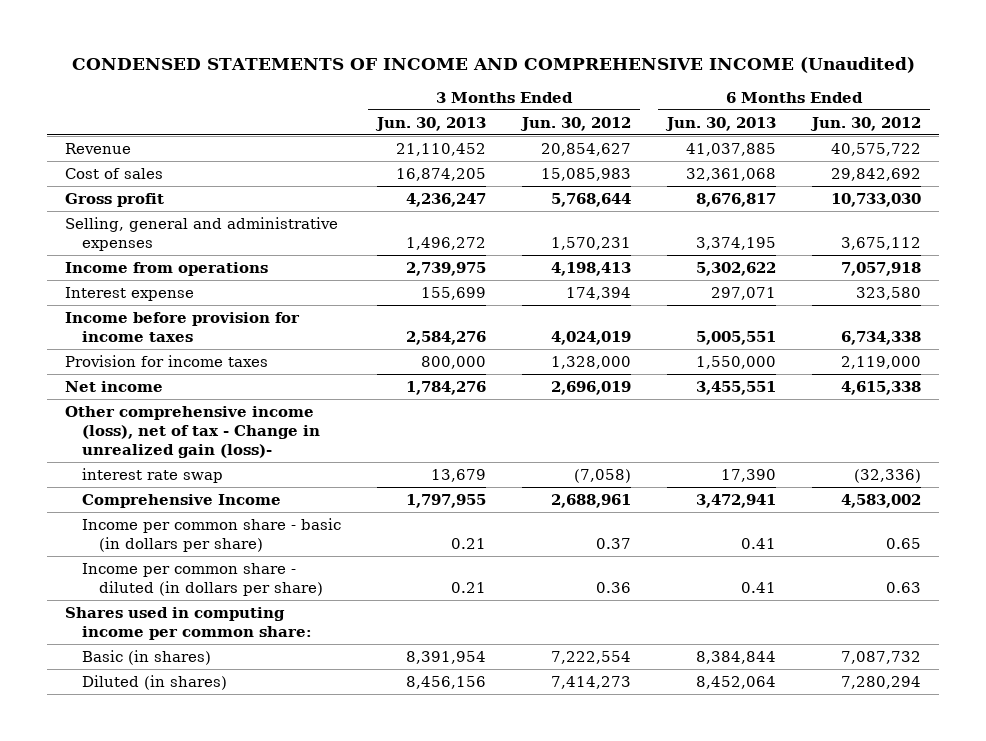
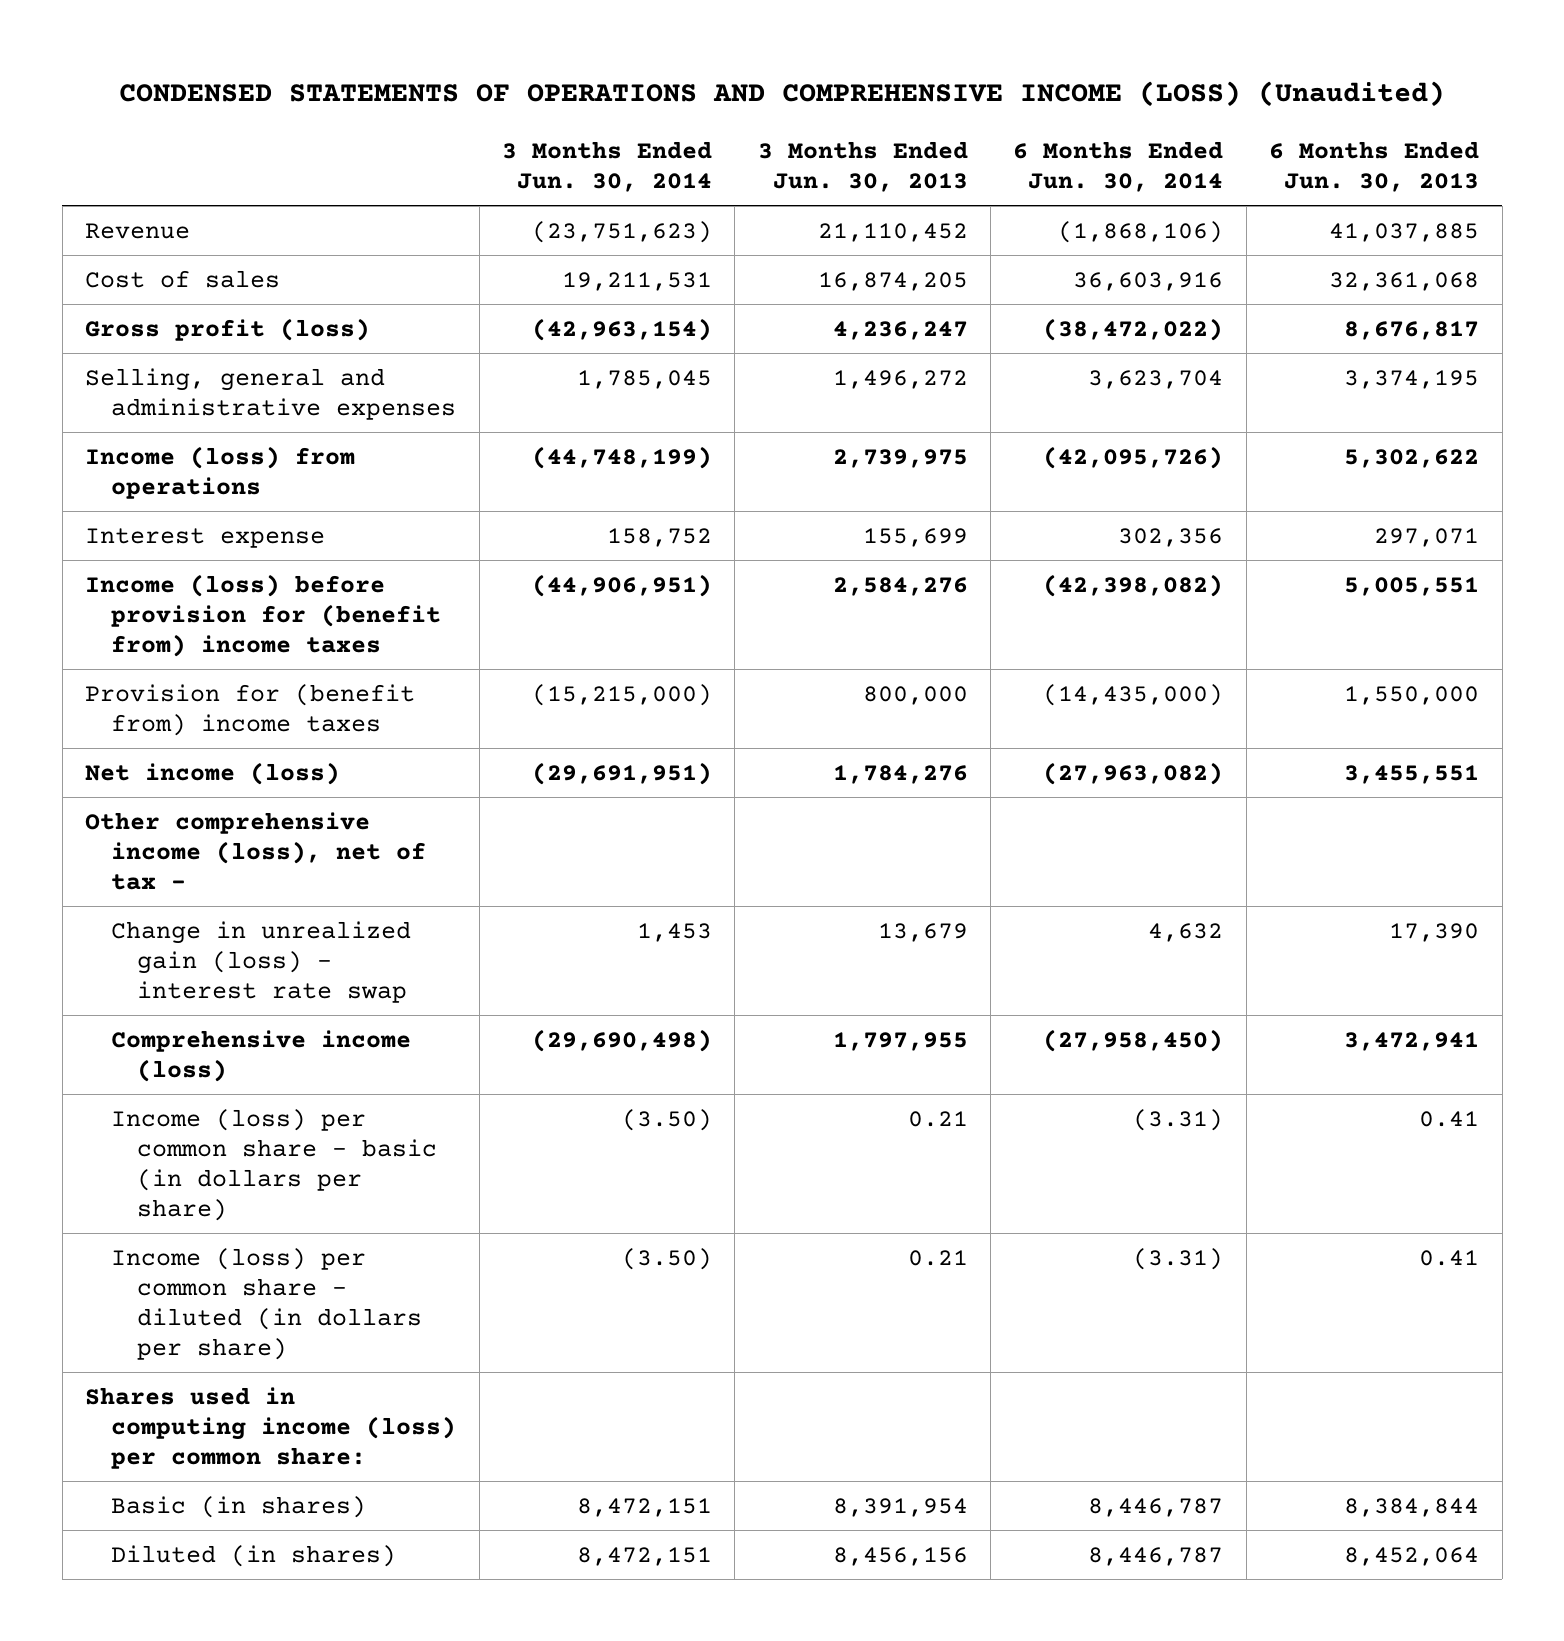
- CONDENSED STATEMENTS OF INCOME AND COMPREHENSIVE INCOME (Unaudited)
+ CONDENSED STATEMENTS OF OPERATIONS AND COMPREHENSIVE INCOME (LOSS) (Unaudited)
- | 3 Months Ended Jun. 30, 2013 | 3 Months Ended Jun. 30, 2012 | 6 Months Ended Jun. 30, 2013 | 6 Months Ended Jun. 30, 2012
+ | 3 Months Ended Jun. 30, 2014 | 3 Months Ended Jun. 30, 2013 | 6 Months Ended Jun. 30, 2014 | 6 Months Ended Jun. 30, 2013
- Gross profit | 4,236,247 | 5,768,644 | 8,676,817 | 10,733,030
+ Gross profit (loss) | (42,963,154) | 4,236,247 | (38,472,022) | 8,676,817
- Income from operations | 2,739,975 | 4,198,413 | 5,302,622 | 7,057,918
+ Income (loss) from operations | (44,748,199) | 2,739,975 | (42,095,726) | 5,302,622
- Income before provision for income taxes | 2,584,276 | 4,024,019 | 5,005,551 | 6,734,338
- Provision for income taxes | 800,000 | 1,328,000 | 1,550,000 | 2,119,000
- Net income | 1,784,276 | 2,696,019 | 3,455,551 | 4,615,338
- Other comprehensive income (loss), net of tax - Change in unrealized gain (loss)-
- interest rate swap | 13,679 | (7,058) | 17,390 | (32,336)
- Comprehensive Income | 1,797,955 | 2,688,961 | 3,472,941 | 4,583,002
- Income per common share - basic (in dollars per share) | 0.21 | 0.37 | 0.41 | 0.65
- Income per common share - diluted (in dollars per share) | 0.21 | 0.36 | 0.41 | 0.63
- Shares used in computing income per common share:
+ Income (loss) before provision for (benefit from) income taxes | (44,906,951) | 2,584,276 | (42,398,082) | 5,005,551
+ Provision for (benefit from) income taxes | (15,215,000) | 800,000 | (14,435,000) | 1,550,000
+ Net income (loss) | (29,691,951) | 1,784,276 | (27,963,082) | 3,455,551
+ Other comprehensive income (loss), net of tax -
+ Change in unrealized gain (loss) - interest rate swap | 1,453 | 13,679 | 4,632 | 17,390
+ Comprehensive income (loss) | (29,690,498) | 1,797,955 | (27,958,450) | 3,472,941
+ Income (loss) per common share - basic (in dollars per share) | (3.50) | 0.21 | (3.31) | 0.41
+ Income (loss) per common share - diluted (in dollars per share) | (3.50) | 0.21 | (3.31) | 0.41
+ Shares used in computing income (loss) per common share:

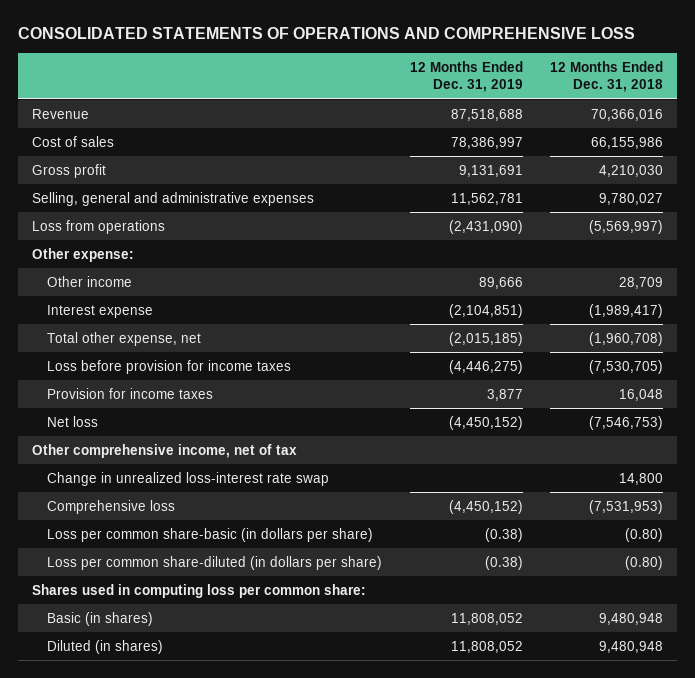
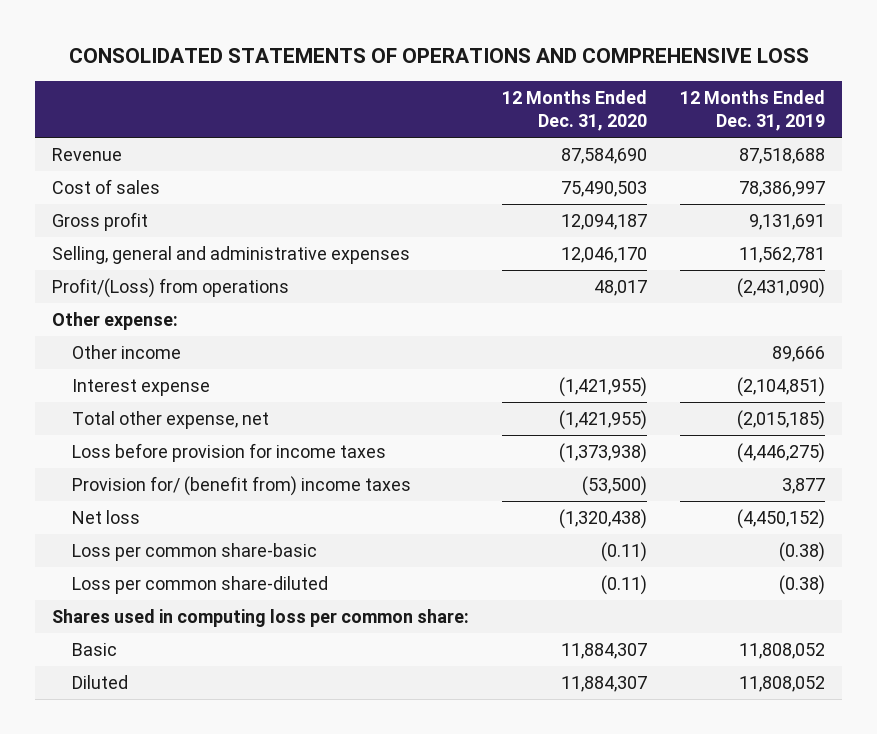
- | 12 Months Ended Dec. 31, 2019 | 12 Months Ended Dec. 31, 2018
+ | 12 Months Ended Dec. 31, 2020 | 12 Months Ended Dec. 31, 2019
- Loss from operations | (2,431,090) | (5,569,997)
+ Profit/(Loss) from operations | 48,017 | (2,431,090)
- Provision for income taxes | 3,877 | 16,048
+ Provision for/ (benefit from) income taxes | (53,500) | 3,877
- Other comprehensive income, net of tax
- Change in unrealized loss-interest rate swap | | 14,800
- Comprehensive loss | (4,450,152) | (7,531,953)
- Loss per common share-basic (in dollars per share) | (0.38) | (0.80)
- Loss per common share-diluted (in dollars per share) | (0.38) | (0.80)
+ Loss per common share-basic | (0.11) | (0.38)
+ Loss per common share-diluted | (0.11) | (0.38)
- Basic (in shares) | 11,808,052 | 9,480,948
- Diluted (in shares) | 11,808,052 | 9,480,948
+ Basic | 11,884,307 | 11,808,052
+ Diluted | 11,884,307 | 11,808,052

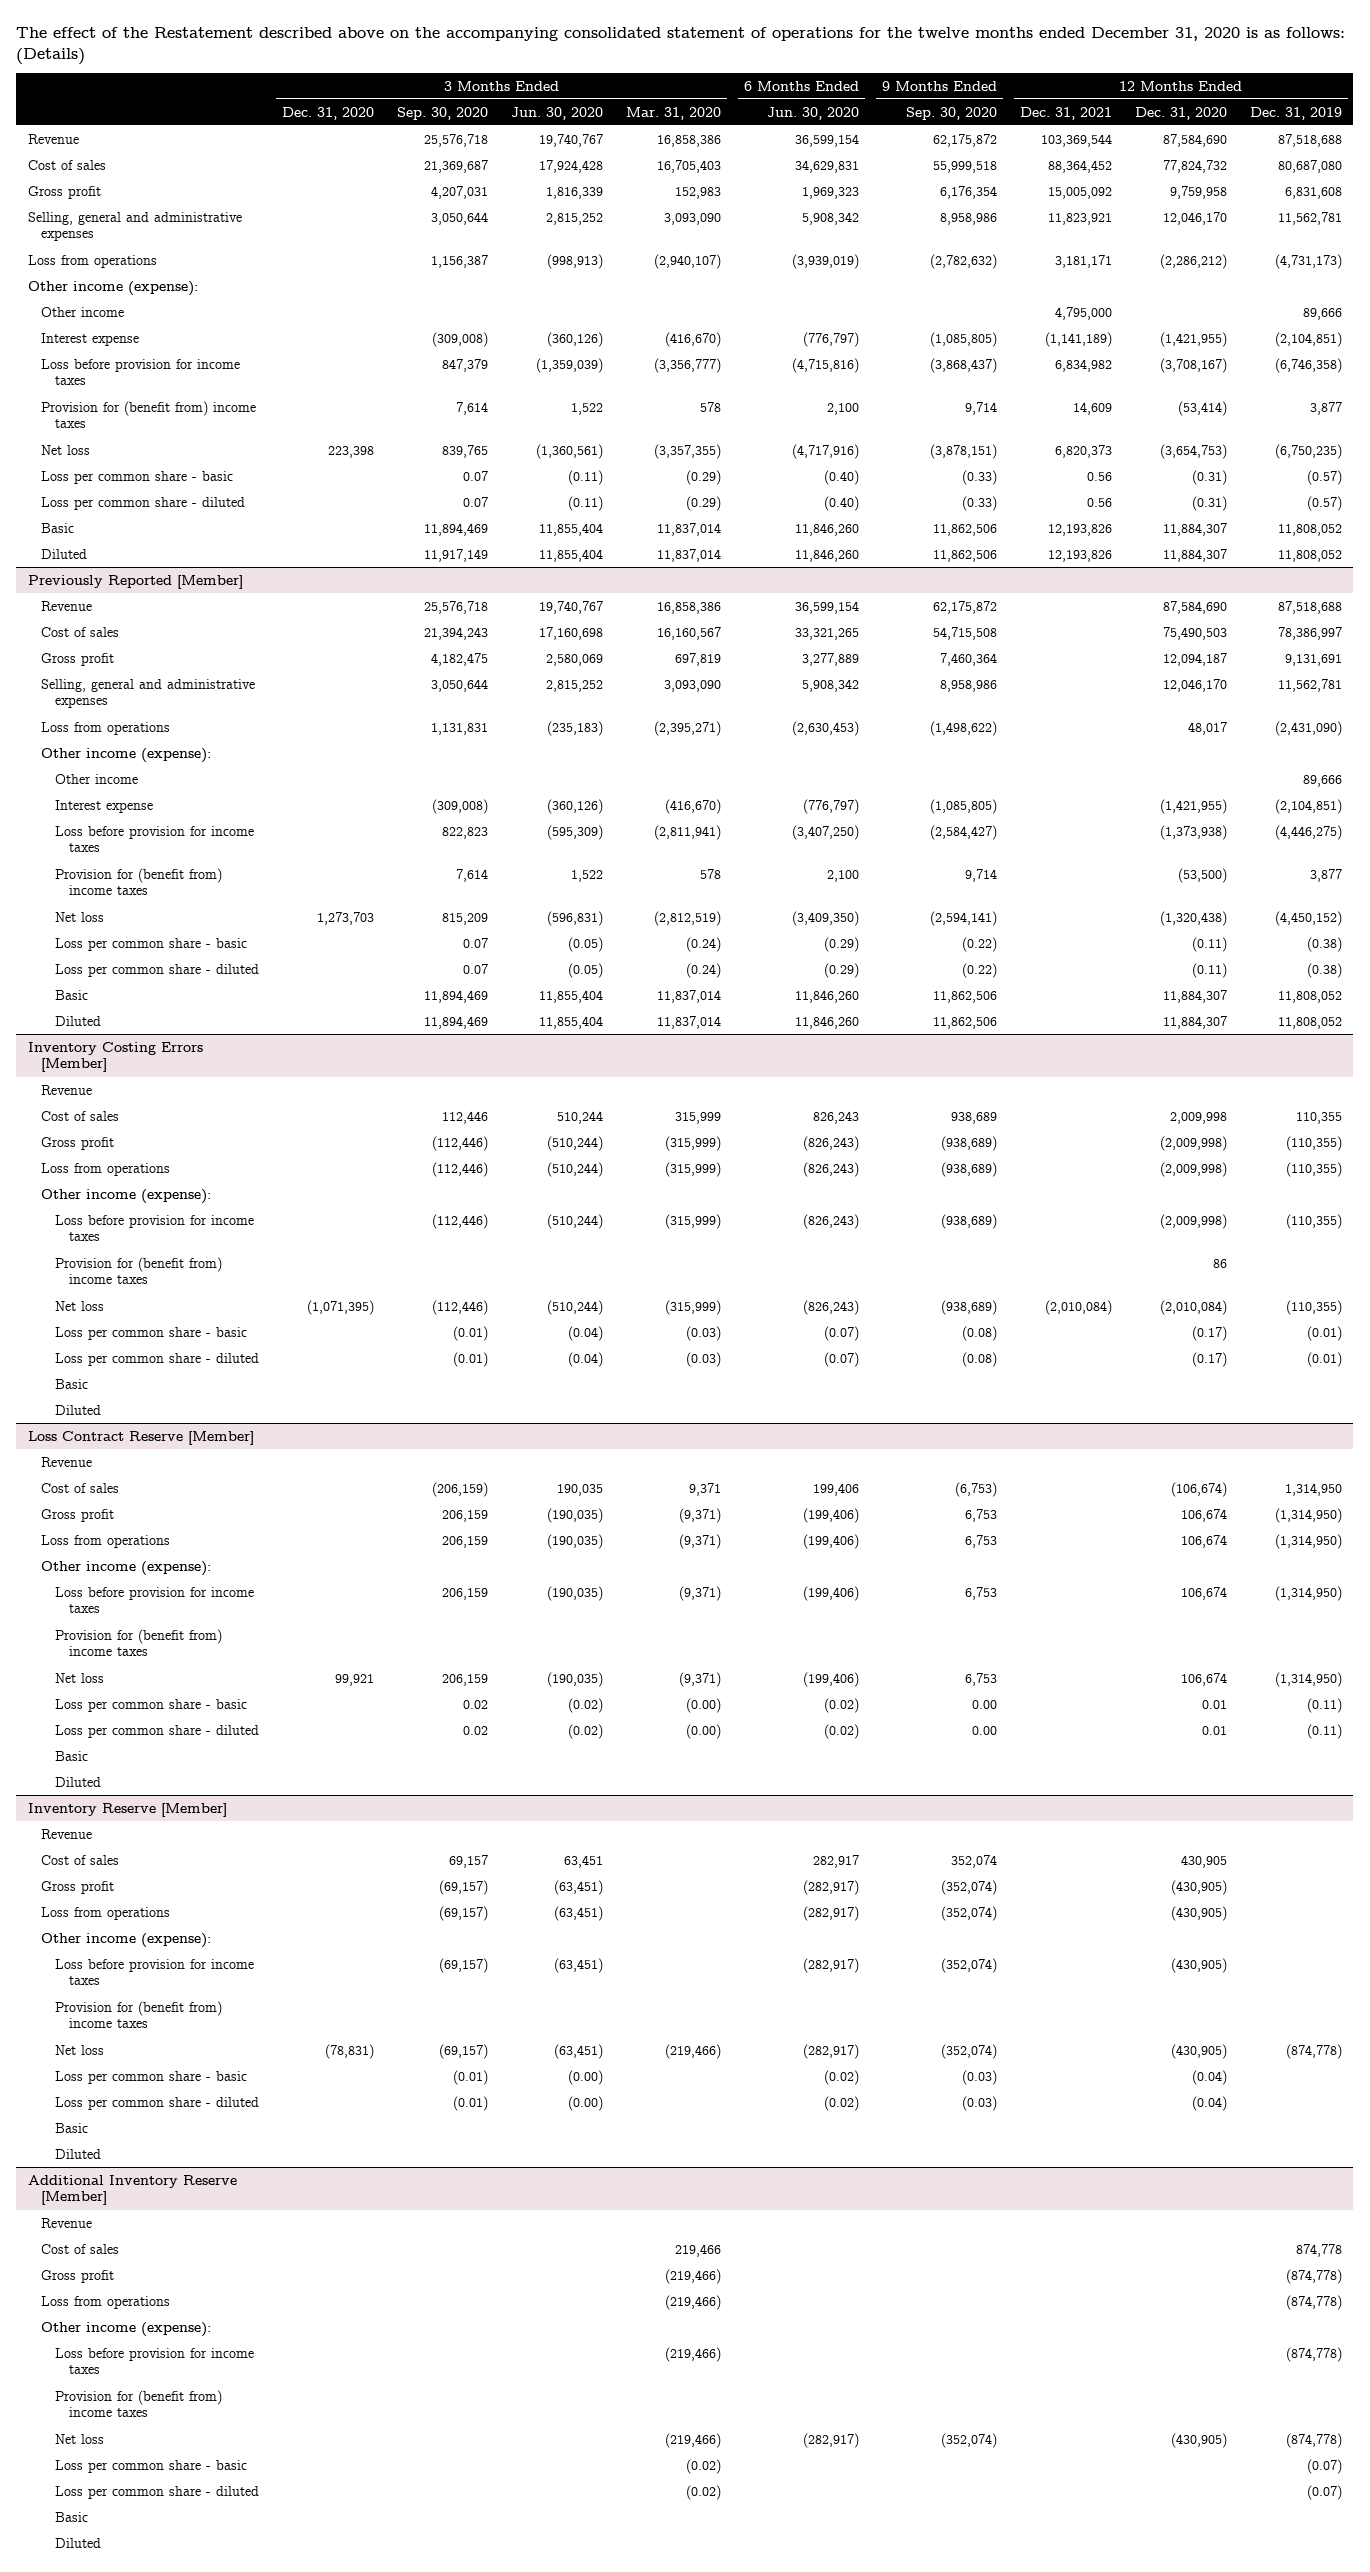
- CONSOLIDATED STATEMENTS OF OPERATIONS AND COMPREHENSIVE LOSS
+ The effect of the Restatement described above on the accompanying consolidated statement of operations for the twelve months ended December 31, 2020 is as follows: (Details)
- | 12 Months Ended Dec. 31, 2020 | 12 Months Ended Dec. 31, 2019
+ | 3 Months Ended Dec. 31, 2020 | 3 Months Ended Sep. 30, 2020 | 3 Months Ended Jun. 30, 2020 | 3 Months Ended Mar. 31, 2020 | 6 Months Ended Jun. 30, 2020 | 9 Months Ended Sep. 30, 2020 | 12 Months Ended Dec. 31, 2021 | 12 Months Ended Dec. 31, 2020 | 12 Months Ended Dec. 31, 2019
+ Cost of sales | | 21,369,687 | 17,924,428 | 16,705,403 | 34,629,831 | 55,999,518 | 88,364,452 | 77,824,732 | 80,687,080
+ Gross profit | | 4,207,031 | 1,816,339 | 152,983 | 1,969,323 | 6,176,354 | 15,005,092 | 9,759,958 | 6,831,608
+ Selling, general and administrative expenses | | 3,050,644 | 2,815,252 | 3,093,090 | 5,908,342 | 8,958,986 | 11,823,921 | 12,046,170 | 11,562,781
+ Loss from operations | | 1,156,387 | (998,913) | (2,940,107) | (3,939,019) | (2,782,632) | 3,181,171 | (2,286,212) | (4,731,173)
+ Other income (expense):
+ Other income | | | | | | | 4,795,000 | | 89,666
+ Interest expense | | (309,008) | (360,126) | (416,670) | (776,797) | (1,085,805) | (1,141,189) | (1,421,955) | (2,104,851)
+ Loss before provision for income taxes | | 847,379 | (1,359,039) | (3,356,777) | (4,715,816) | (3,868,437) | 6,834,982 | (3,708,167) | (6,746,358)
+ Provision for (benefit from) income taxes | | 7,614 | 1,522 | 578 | 2,100 | 9,714 | 14,609 | (53,414) | 3,877
+ Net loss | 223,398 | 839,765 | (1,360,561) | (3,357,355) | (4,717,916) | (3,878,151) | 6,820,373 | (3,654,753) | (6,750,235)
+ Loss per common share - basic | | 0.07 | (0.11) | (0.29) | (0.40) | (0.33) | 0.56 | (0.31) | (0.57)
+ Loss per common share - diluted | | 0.07 | (0.11) | (0.29) | (0.40) | (0.33) | 0.56 | (0.31) | (0.57)
+ Basic | | 11,894,469 | 11,855,404 | 11,837,014 | 11,846,260 | 11,862,506 | 12,193,826 | 11,884,307 | 11,808,052
+ Diluted | | 11,917,149 | 11,855,404 | 11,837,014 | 11,846,260 | 11,862,506 | 12,193,826 | 11,884,307 | 11,808,052
+ Previously Reported [Member]
+ Revenue | | 25,576,718 | 19,740,767 | 16,858,386 | 36,599,154 | 62,175,872 | | 87,584,690 | 87,518,688
- Profit/(Loss) from operations | 48,017 | (2,431,090)
- Other expense:
+ Loss from operations | | 1,131,831 | (235,183) | (2,395,271) | (2,630,453) | (1,498,622) | | 48,017 | (2,431,090)
+ Other income (expense):
- Total other expense, net | (1,421,955) | (2,015,185)
- Provision for/ (benefit from) income taxes | (53,500) | 3,877
+ Provision for (benefit from) income taxes | | 7,614 | 1,522 | 578 | 2,100 | 9,714 | | (53,500) | 3,877
- Loss per common share-basic | (0.11) | (0.38)
- Loss per common share-diluted | (0.11) | (0.38)
- Shares used in computing loss per common share:
+ Loss per common share - basic | | 0.07 | (0.05) | (0.24) | (0.29) | (0.22) | | (0.11) | (0.38)
+ Loss per common share - diluted | | 0.07 | (0.05) | (0.24) | (0.29) | (0.22) | | (0.11) | (0.38)
+ Inventory Costing Errors [Member]
+ Revenue
+ Cost of sales | | 112,446 | 510,244 | 315,999 | 826,243 | 938,689 | | 2,009,998 | 110,355
+ Gross profit | | (112,446) | (510,244) | (315,999) | (826,243) | (938,689) | | (2,009,998) | (110,355)
+ Loss from operations | | (112,446) | (510,244) | (315,999) | (826,243) | (938,689) | | (2,009,998) | (110,355)
+ Other income (expense):
+ Loss before provision for income taxes | | (112,446) | (510,244) | (315,999) | (826,243) | (938,689) | | (2,009,998) | (110,355)
+ Provision for (benefit from) income taxes | | | | | | | | 86 |
+ Net loss | (1,071,395) | (112,446) | (510,244) | (315,999) | (826,243) | (938,689) | (2,010,084) | (2,010,084) | (110,355)
+ Loss per common share - basic | | (0.01) | (0.04) | (0.03) | (0.07) | (0.08) | | (0.17) | (0.01)
+ Loss per common share - diluted | | (0.01) | (0.04) | (0.03) | (0.07) | (0.08) | | (0.17) | (0.01)
+ Basic
+ Diluted
+ Loss Contract Reserve [Member]
+ Revenue
+ Cost of sales | | (206,159) | 190,035 | 9,371 | 199,406 | (6,753) | | (106,674) | 1,314,950
+ Gross profit | | 206,159 | (190,035) | (9,371) | (199,406) | 6,753 | | 106,674 | (1,314,950)
+ Loss from operations | | 206,159 | (190,035) | (9,371) | (199,406) | 6,753 | | 106,674 | (1,314,950)
+ Other income (expense):
+ Loss before provision for income taxes | | 206,159 | (190,035) | (9,371) | (199,406) | 6,753 | | 106,674 | (1,314,950)
+ Provision for (benefit from) income taxes
+ Net loss | 99,921 | 206,159 | (190,035) | (9,371) | (199,406) | 6,753 | | 106,674 | (1,314,950)
+ Loss per common share - basic | | 0.02 | (0.02) | (0.00) | (0.02) | 0.00 | | 0.01 | (0.11)
+ Loss per common share - diluted | | 0.02 | (0.02) | (0.00) | (0.02) | 0.00 | | 0.01 | (0.11)
+ Basic
+ Diluted
+ Inventory Reserve [Member]
+ Revenue
+ Cost of sales | | 69,157 | 63,451 | | 282,917 | 352,074 | | 430,905 |
+ Gross profit | | (69,157) | (63,451) | | (282,917) | (352,074) | | (430,905) |
+ Loss from operations | | (69,157) | (63,451) | | (282,917) | (352,074) | | (430,905) |
+ Other income (expense):
+ Loss before provision for income taxes | | (69,157) | (63,451) | | (282,917) | (352,074) | | (430,905) |
+ Provision for (benefit from) income taxes
+ Net loss | (78,831) | (69,157) | (63,451) | (219,466) | (282,917) | (352,074) | | (430,905) | (874,778)
+ Loss per common share - basic | | (0.01) | (0.00) | | (0.02) | (0.03) | | (0.04) |
+ Loss per common share - diluted | | (0.01) | (0.00) | | (0.02) | (0.03) | | (0.04) |
+ Basic
+ Diluted
+ Additional Inventory Reserve [Member]
+ Revenue
+ Cost of sales | | | | 219,466 | | | | | 874,778
+ Gross profit | | | | (219,466) | | | | | (874,778)
+ Loss from operations | | | | (219,466) | | | | | (874,778)
+ Other income (expense):
+ Loss before provision for income taxes | | | | (219,466) | | | | | (874,778)
+ Provision for (benefit from) income taxes
+ Net loss | | | | (219,466) | (282,917) | (352,074) | | (430,905) | (874,778)
+ Loss per common share - basic | | | | (0.02) | | | | | (0.07)
+ Loss per common share - diluted | | | | (0.02) | | | | | (0.07)
+ Basic
+ Diluted

